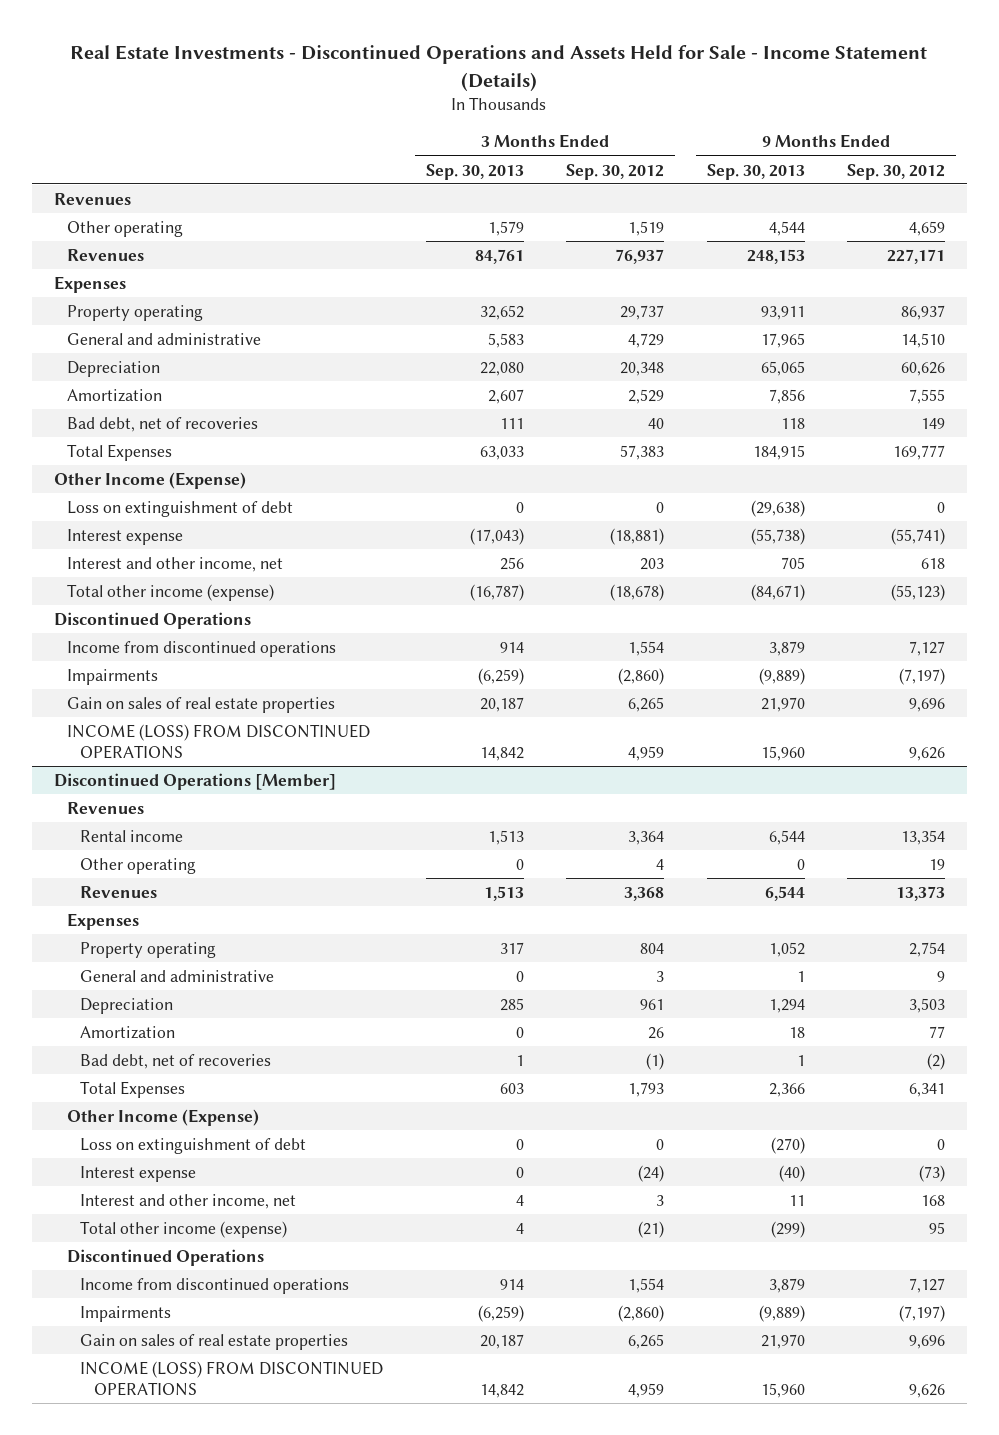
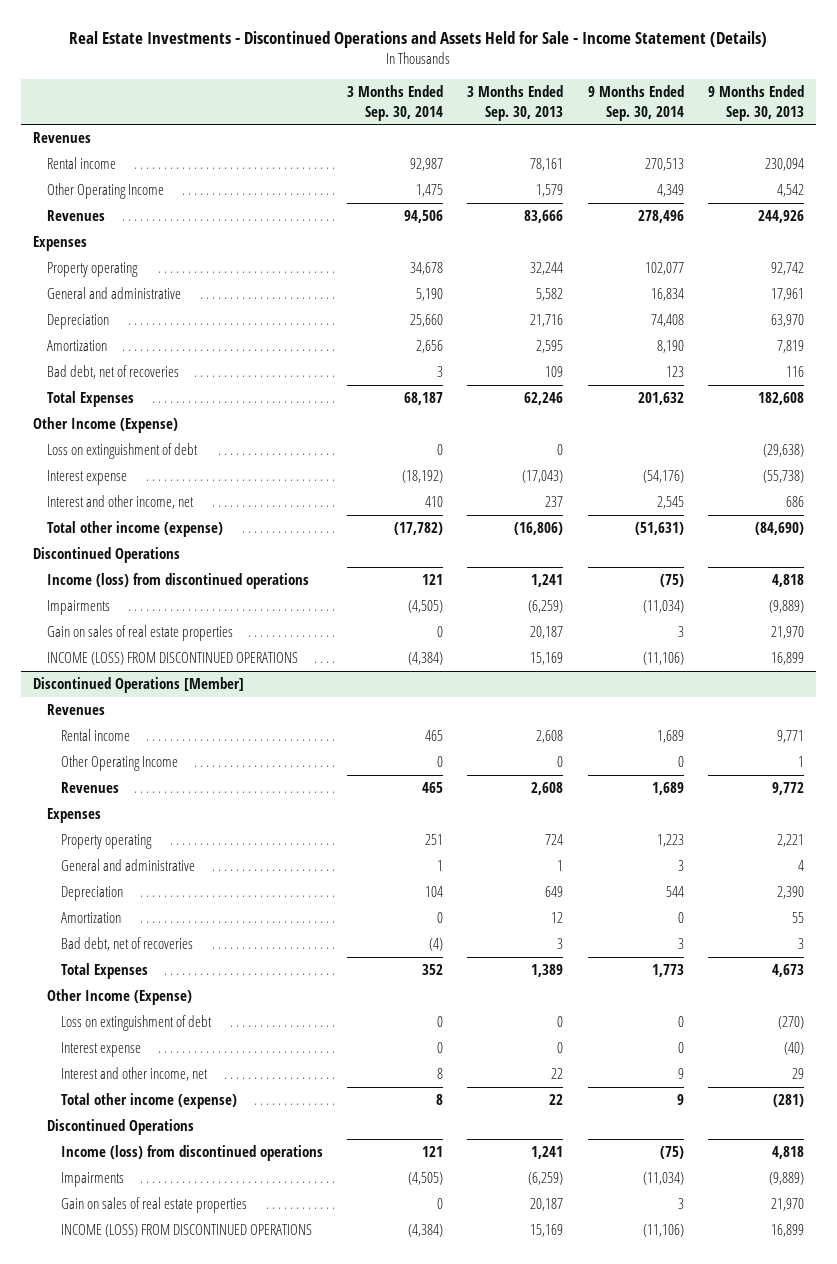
- | 3 Months Ended Sep. 30, 2013 | 3 Months Ended Sep. 30, 2012 | 9 Months Ended Sep. 30, 2013 | 9 Months Ended Sep. 30, 2012
+ | 3 Months Ended Sep. 30, 2014 | 3 Months Ended Sep. 30, 2013 | 9 Months Ended Sep. 30, 2014 | 9 Months Ended Sep. 30, 2013
- Other operating | 1,579 | 1,519 | 4,544 | 4,659
- Revenues | 84,761 | 76,937 | 248,153 | 227,171
+ Rental income | 92,987 | 78,161 | 270,513 | 230,094
+ Other Operating Income | 1,475 | 1,579 | 4,349 | 4,542
+ Revenues | 94,506 | 83,666 | 278,496 | 244,926
- Property operating | 32,652 | 29,737 | 93,911 | 86,937
- General and administrative | 5,583 | 4,729 | 17,965 | 14,510
- Depreciation | 22,080 | 20,348 | 65,065 | 60,626
- Amortization | 2,607 | 2,529 | 7,856 | 7,555
- Bad debt, net of recoveries | 111 | 40 | 118 | 149
- Total Expenses | 63,033 | 57,383 | 184,915 | 169,777
+ Property operating | 34,678 | 32,244 | 102,077 | 92,742
+ General and administrative | 5,190 | 5,582 | 16,834 | 17,961
+ Depreciation | 25,660 | 21,716 | 74,408 | 63,970
+ Amortization | 2,656 | 2,595 | 8,190 | 7,819
+ Bad debt, net of recoveries | 3 | 109 | 123 | 116
+ Total Expenses | 68,187 | 62,246 | 201,632 | 182,608
- Interest and other income, net | 256 | 203 | 705 | 618
- Total other income (expense) | (16,787) | (18,678) | (84,671) | (55,123)
+ Interest and other income, net | 410 | 237 | 2,545 | 686
+ Total other income (expense) | (17,782) | (16,806) | (51,631) | (84,690)
- Income from discontinued operations | 914 | 1,554 | 3,879 | 7,127
+ Income (loss) from discontinued operations | 121 | 1,241 | (75) | 4,818
- INCOME (LOSS) FROM DISCONTINUED OPERATIONS | 14,842 | 4,959 | 15,960 | 9,626
+ INCOME (LOSS) FROM DISCONTINUED OPERATIONS | (4,384) | 15,169 | (11,106) | 16,899
@ Discontinued Operations [Member]
- Rental income | 1,513 | 3,364 | 6,544 | 13,354
- Other operating | 0 | 4 | 0 | 19
- Revenues | 1,513 | 3,368 | 6,544 | 13,373
+ Rental income | 465 | 2,608 | 1,689 | 9,771
+ Other Operating Income | 0 | 0 | 0 | 1
+ Revenues | 465 | 2,608 | 1,689 | 9,772
- Property operating | 317 | 804 | 1,052 | 2,754
- General and administrative | 0 | 3 | 1 | 9
- Depreciation | 285 | 961 | 1,294 | 3,503
- Amortization | 0 | 26 | 18 | 77
- Bad debt, net of recoveries | 1 | (1) | 1 | (2)
- Total Expenses | 603 | 1,793 | 2,366 | 6,341
+ Property operating | 251 | 724 | 1,223 | 2,221
+ General and administrative | 1 | 1 | 3 | 4
+ Depreciation | 104 | 649 | 544 | 2,390
+ Amortization | 0 | 12 | 0 | 55
+ Bad debt, net of recoveries | (4) | 3 | 3 | 3
+ Total Expenses | 352 | 1,389 | 1,773 | 4,673
- Interest and other income, net | 4 | 3 | 11 | 168
- Total other income (expense) | 4 | (21) | (299) | 95
+ Interest and other income, net | 8 | 22 | 9 | 29
+ Total other income (expense) | 8 | 22 | 9 | (281)
- Income from discontinued operations | 914 | 1,554 | 3,879 | 7,127
+ Income (loss) from discontinued operations | 121 | 1,241 | (75) | 4,818
- INCOME (LOSS) FROM DISCONTINUED OPERATIONS | 14,842 | 4,959 | 15,960 | 9,626
+ INCOME (LOSS) FROM DISCONTINUED OPERATIONS | (4,384) | 15,169 | (11,106) | 16,899

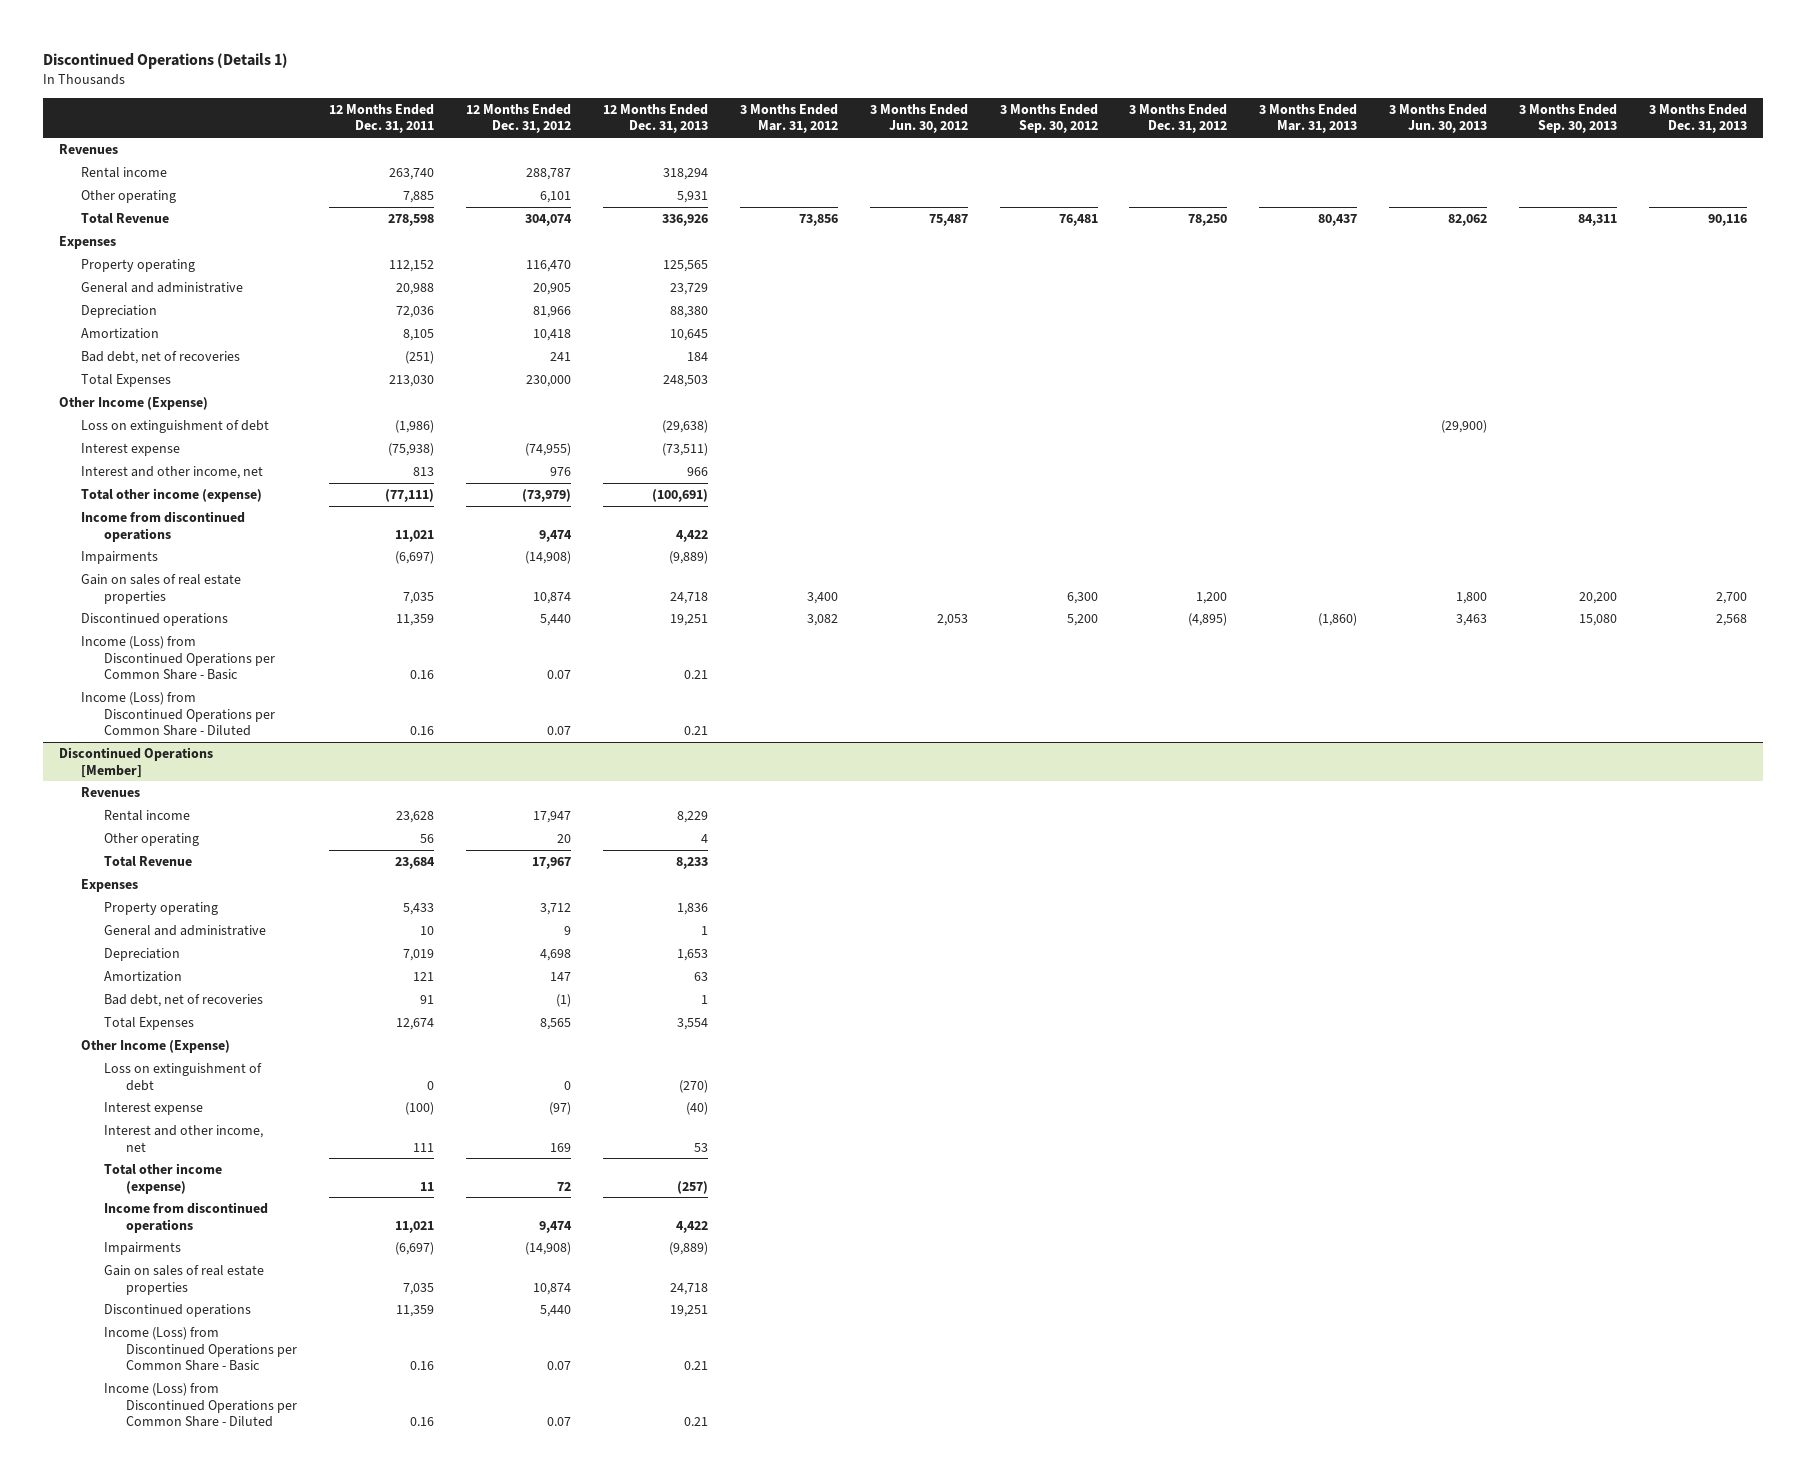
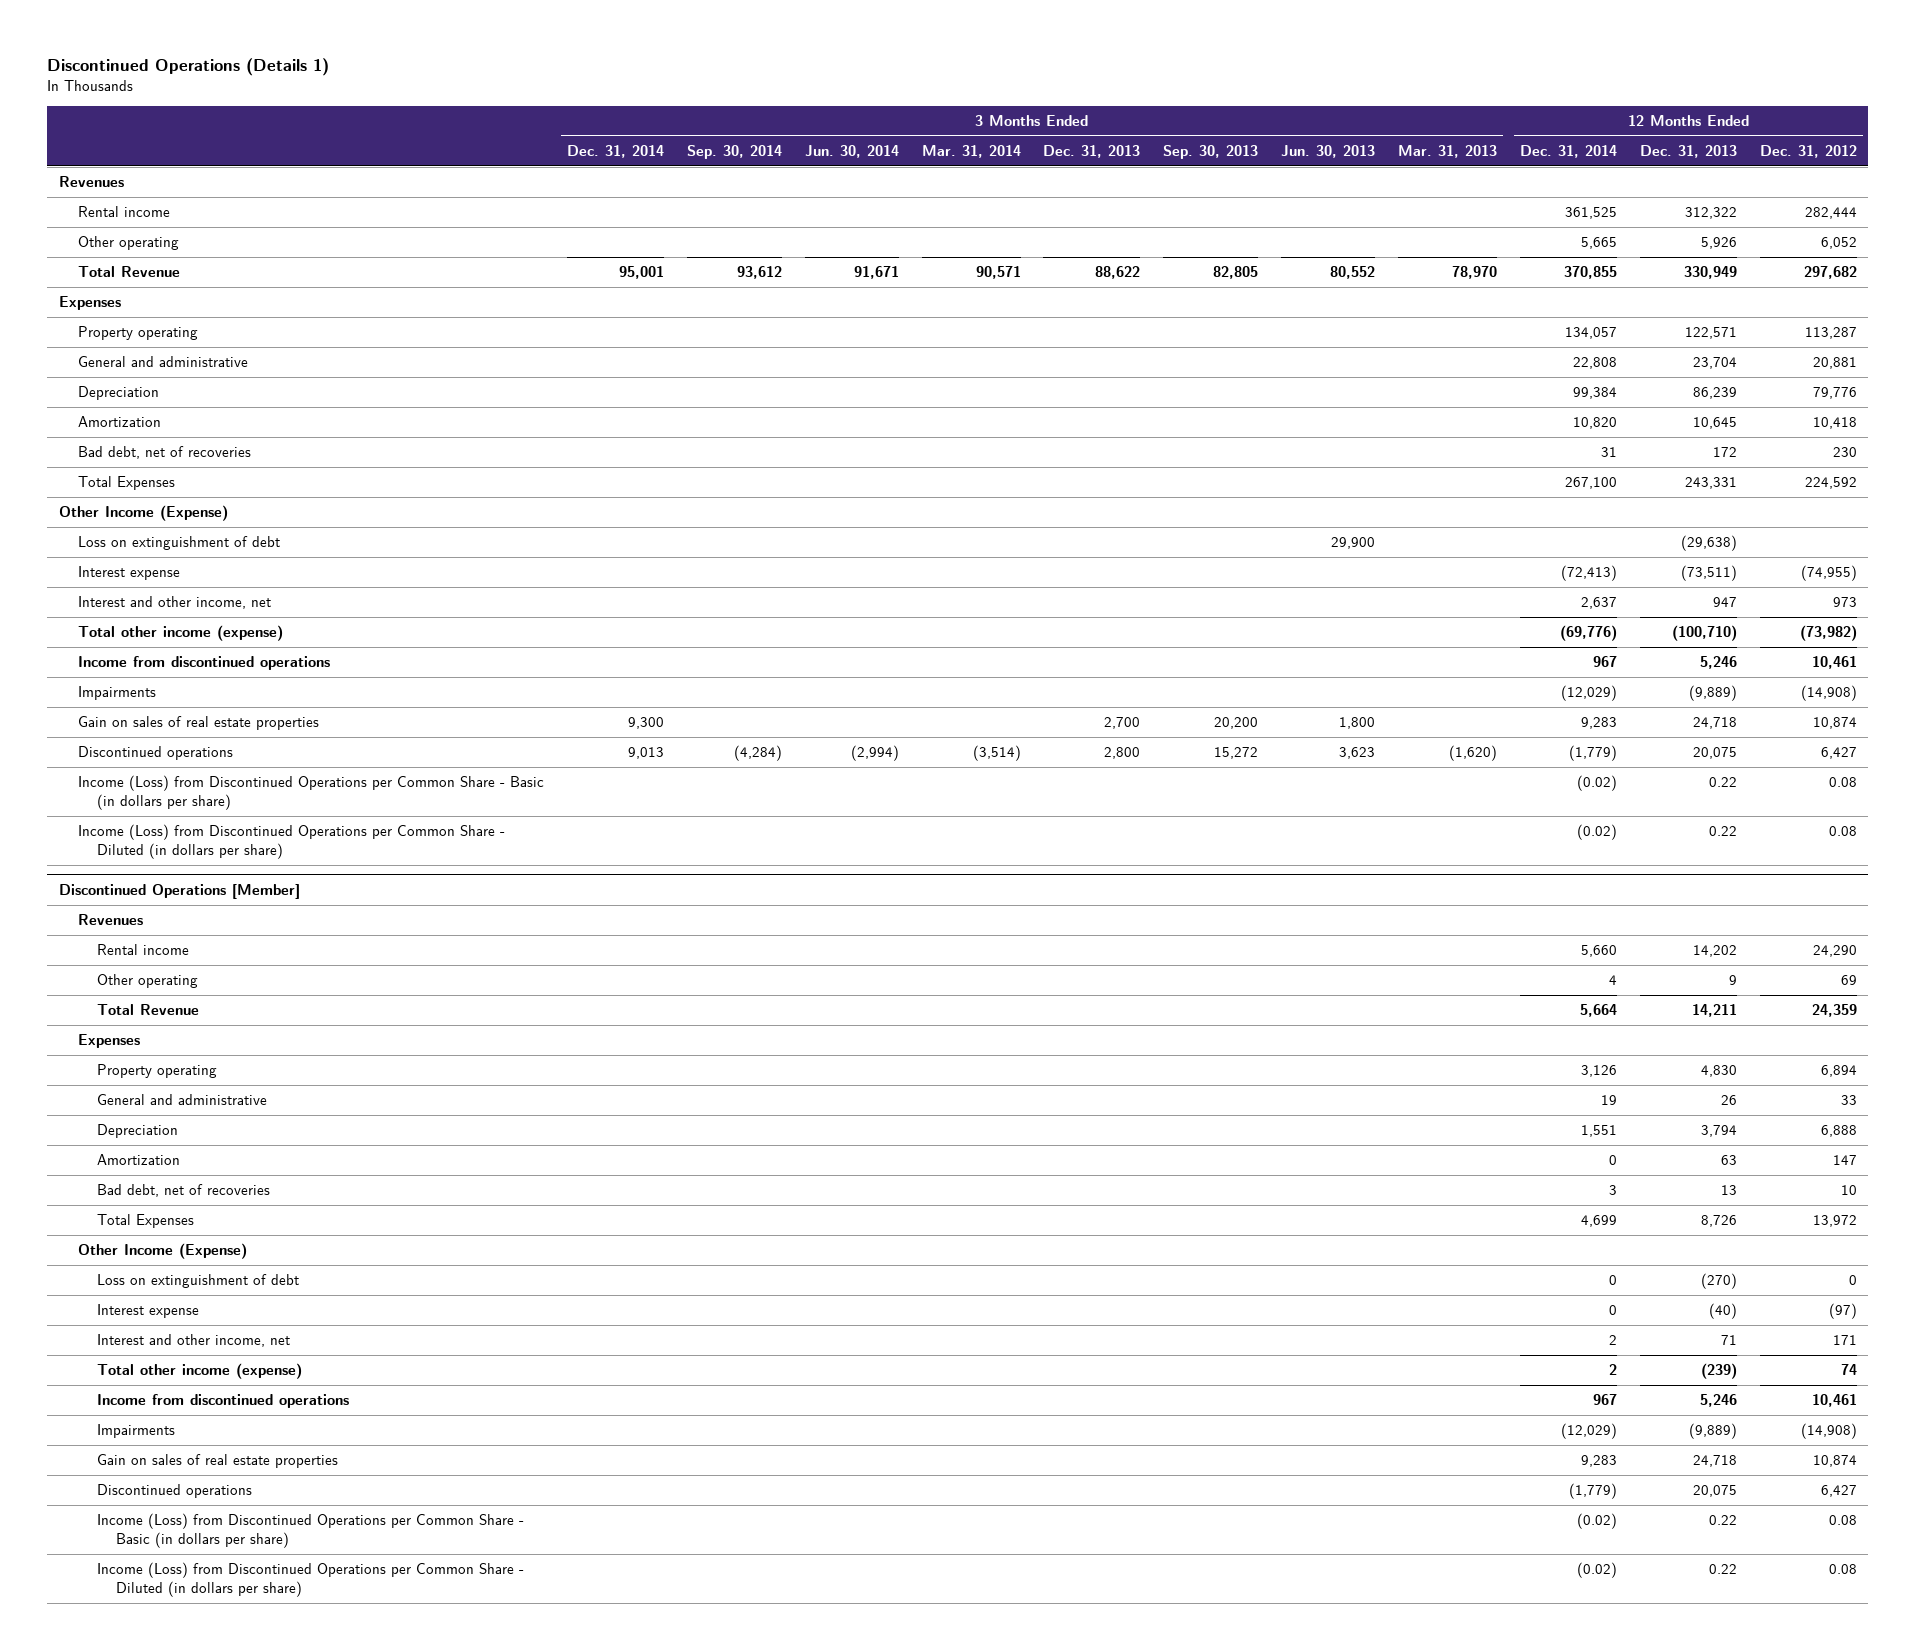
- | 12 Months Ended Dec. 31, 2011 | 12 Months Ended Dec. 31, 2012 | 12 Months Ended Dec. 31, 2013 | 3 Months Ended Mar. 31, 2012 | 3 Months Ended Jun. 30, 2012 | 3 Months Ended Sep. 30, 2012 | 3 Months Ended Dec. 31, 2012 | 3 Months Ended Mar. 31, 2013 | 3 Months Ended Jun. 30, 2013 | 3 Months Ended Sep. 30, 2013 | 3 Months Ended Dec. 31, 2013
+ | 3 Months Ended Dec. 31, 2014 | 3 Months Ended Sep. 30, 2014 | 3 Months Ended Jun. 30, 2014 | 3 Months Ended Mar. 31, 2014 | 3 Months Ended Dec. 31, 2013 | 3 Months Ended Sep. 30, 2013 | 3 Months Ended Jun. 30, 2013 | 3 Months Ended Mar. 31, 2013 | 12 Months Ended Dec. 31, 2014 | 12 Months Ended Dec. 31, 2013 | 12 Months Ended Dec. 31, 2012
- Rental income | 263,740 | 288,787 | 318,294 | | | | | | | |
- Other operating | 7,885 | 6,101 | 5,931 | | | | | | | |
- Total Revenue | 278,598 | 304,074 | 336,926 | 73,856 | 75,487 | 76,481 | 78,250 | 80,437 | 82,062 | 84,311 | 90,116
+ Rental income | | | | | | | | | 361,525 | 312,322 | 282,444
+ Other operating | | | | | | | | | 5,665 | 5,926 | 6,052
+ Total Revenue | 95,001 | 93,612 | 91,671 | 90,571 | 88,622 | 82,805 | 80,552 | 78,970 | 370,855 | 330,949 | 297,682
- Property operating | 112,152 | 116,470 | 125,565 | | | | | | | |
- General and administrative | 20,988 | 20,905 | 23,729 | | | | | | | |
- Depreciation | 72,036 | 81,966 | 88,380 | | | | | | | |
+ Property operating | | | | | | | | | 134,057 | 122,571 | 113,287
+ General and administrative | | | | | | | | | 22,808 | 23,704 | 20,881
+ Depreciation | | | | | | | | | 99,384 | 86,239 | 79,776
- Bad debt, net of recoveries | (251) | 241 | 184 | | | | | | | |
- Total Expenses | 213,030 | 230,000 | 248,503 | | | | | | | |
+ Bad debt, net of recoveries | | | | | | | | | 31 | 172 | 230
+ Total Expenses | | | | | | | | | 267,100 | 243,331 | 224,592
- Loss on extinguishment of debt | (1,986) | | (29,638) | | | | | | (29,900) | |
+ Loss on extinguishment of debt | | | | | | | 29,900 | | | (29,638) |
- Interest and other income, net | 813 | 976 | 966 | | | | | | | |
- Total other income (expense) | (77,111) | (73,979) | (100,691) | | | | | | | |
- Income from discontinued operations | 11,021 | 9,474 | 4,422 | | | | | | | |
+ Interest and other income, net | | | | | | | | | 2,637 | 947 | 973
+ Total other income (expense) | | | | | | | | | (69,776) | (100,710) | (73,982)
+ Income from discontinued operations | | | | | | | | | 967 | 5,246 | 10,461
- Discontinued operations | 11,359 | 5,440 | 19,251 | 3,082 | 2,053 | 5,200 | (4,895) | (1,860) | 3,463 | 15,080 | 2,568
- Income (Loss) from Discontinued Operations per Common Share - Basic | 0.16 | 0.07 | 0.21 | | | | | | | |
- Income (Loss) from Discontinued Operations per Common Share - Diluted | 0.16 | 0.07 | 0.21 | | | | | | | |
+ Discontinued operations | 9,013 | (4,284) | (2,994) | (3,514) | 2,800 | 15,272 | 3,623 | (1,620) | (1,779) | 20,075 | 6,427
+ Income (Loss) from Discontinued Operations per Common Share - Basic (in dollars per share) | | | | | | | | | (0.02) | 0.22 | 0.08
+ Income (Loss) from Discontinued Operations per Common Share - Diluted (in dollars per share) | | | | | | | | | (0.02) | 0.22 | 0.08
@ Discontinued Operations [Member]
- Rental income | 23,628 | 17,947 | 8,229 | | | | | | | |
- Other operating | 56 | 20 | 4 | | | | | | | |
- Total Revenue | 23,684 | 17,967 | 8,233 | | | | | | | |
+ Rental income | | | | | | | | | 5,660 | 14,202 | 24,290
+ Other operating | | | | | | | | | 4 | 9 | 69
+ Total Revenue | | | | | | | | | 5,664 | 14,211 | 24,359
- Property operating | 5,433 | 3,712 | 1,836 | | | | | | | |
- General and administrative | 10 | 9 | 1 | | | | | | | |
- Depreciation | 7,019 | 4,698 | 1,653 | | | | | | | |
+ Property operating | | | | | | | | | 3,126 | 4,830 | 6,894
+ General and administrative | | | | | | | | | 19 | 26 | 33
+ Depreciation | | | | | | | | | 1,551 | 3,794 | 6,888
- Bad debt, net of recoveries | 91 | (1) | 1 | | | | | | | |
- Total Expenses | 12,674 | 8,565 | 3,554 | | | | | | | |
+ Bad debt, net of recoveries | | | | | | | | | 3 | 13 | 10
+ Total Expenses | | | | | | | | | 4,699 | 8,726 | 13,972
- Interest and other income, net | 111 | 169 | 53 | | | | | | | |
- Total other income (expense) | 11 | 72 | (257) | | | | | | | |
- Income from discontinued operations | 11,021 | 9,474 | 4,422 | | | | | | | |
+ Interest and other income, net | | | | | | | | | 2 | 71 | 171
+ Total other income (expense) | | | | | | | | | 2 | (239) | 74
+ Income from discontinued operations | | | | | | | | | 967 | 5,246 | 10,461
- Discontinued operations | 11,359 | 5,440 | 19,251 | | | | | | | |
- Income (Loss) from Discontinued Operations per Common Share - Basic | 0.16 | 0.07 | 0.21 | | | | | | | |
- Income (Loss) from Discontinued Operations per Common Share - Diluted | 0.16 | 0.07 | 0.21 | | | | | | | |
+ Discontinued operations | | | | | | | | | (1,779) | 20,075 | 6,427
+ Income (Loss) from Discontinued Operations per Common Share - Basic (in dollars per share) | | | | | | | | | (0.02) | 0.22 | 0.08
+ Income (Loss) from Discontinued Operations per Common Share - Diluted (in dollars per share) | | | | | | | | | (0.02) | 0.22 | 0.08

